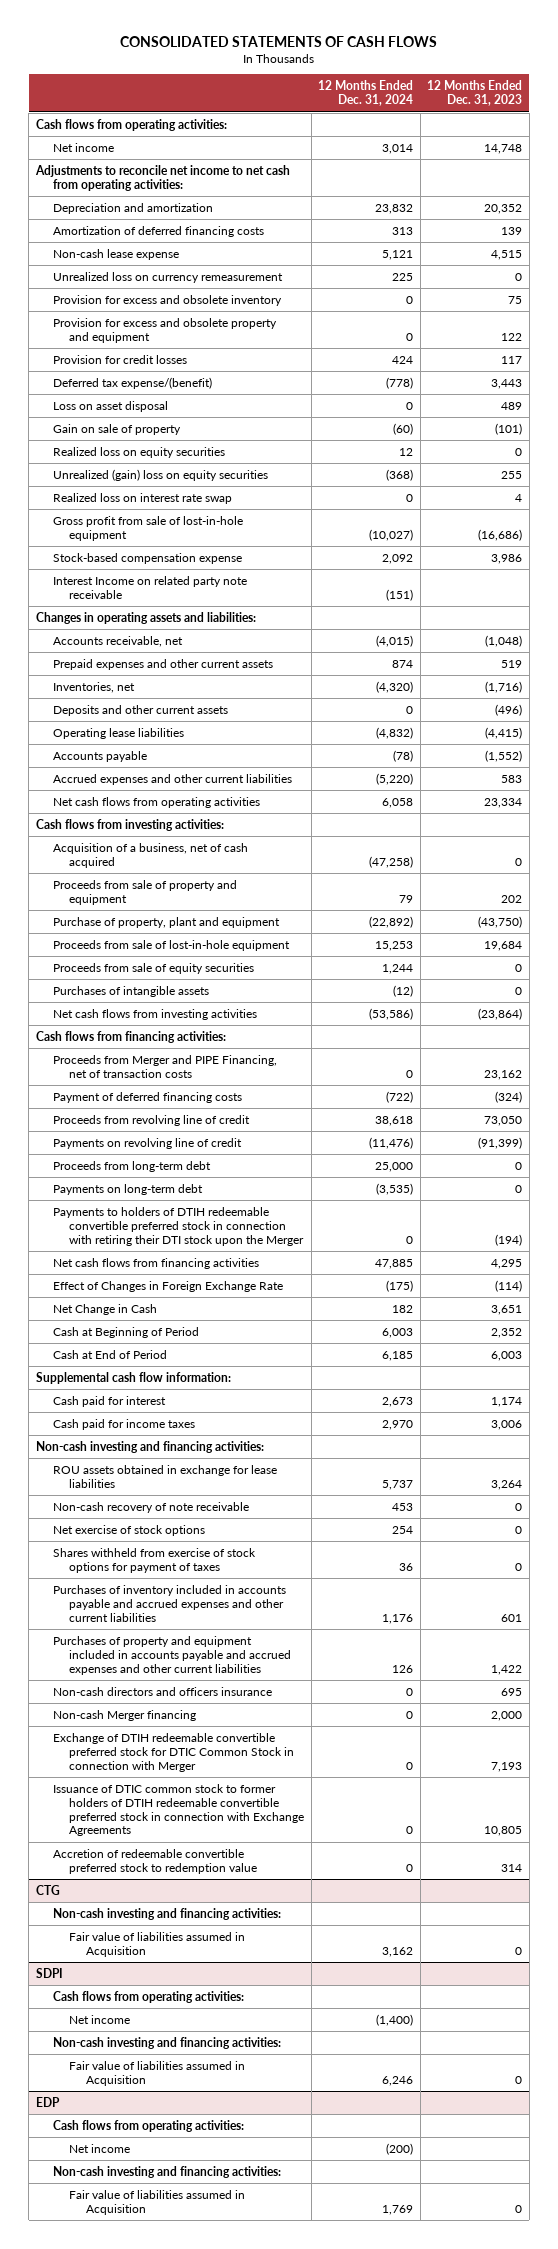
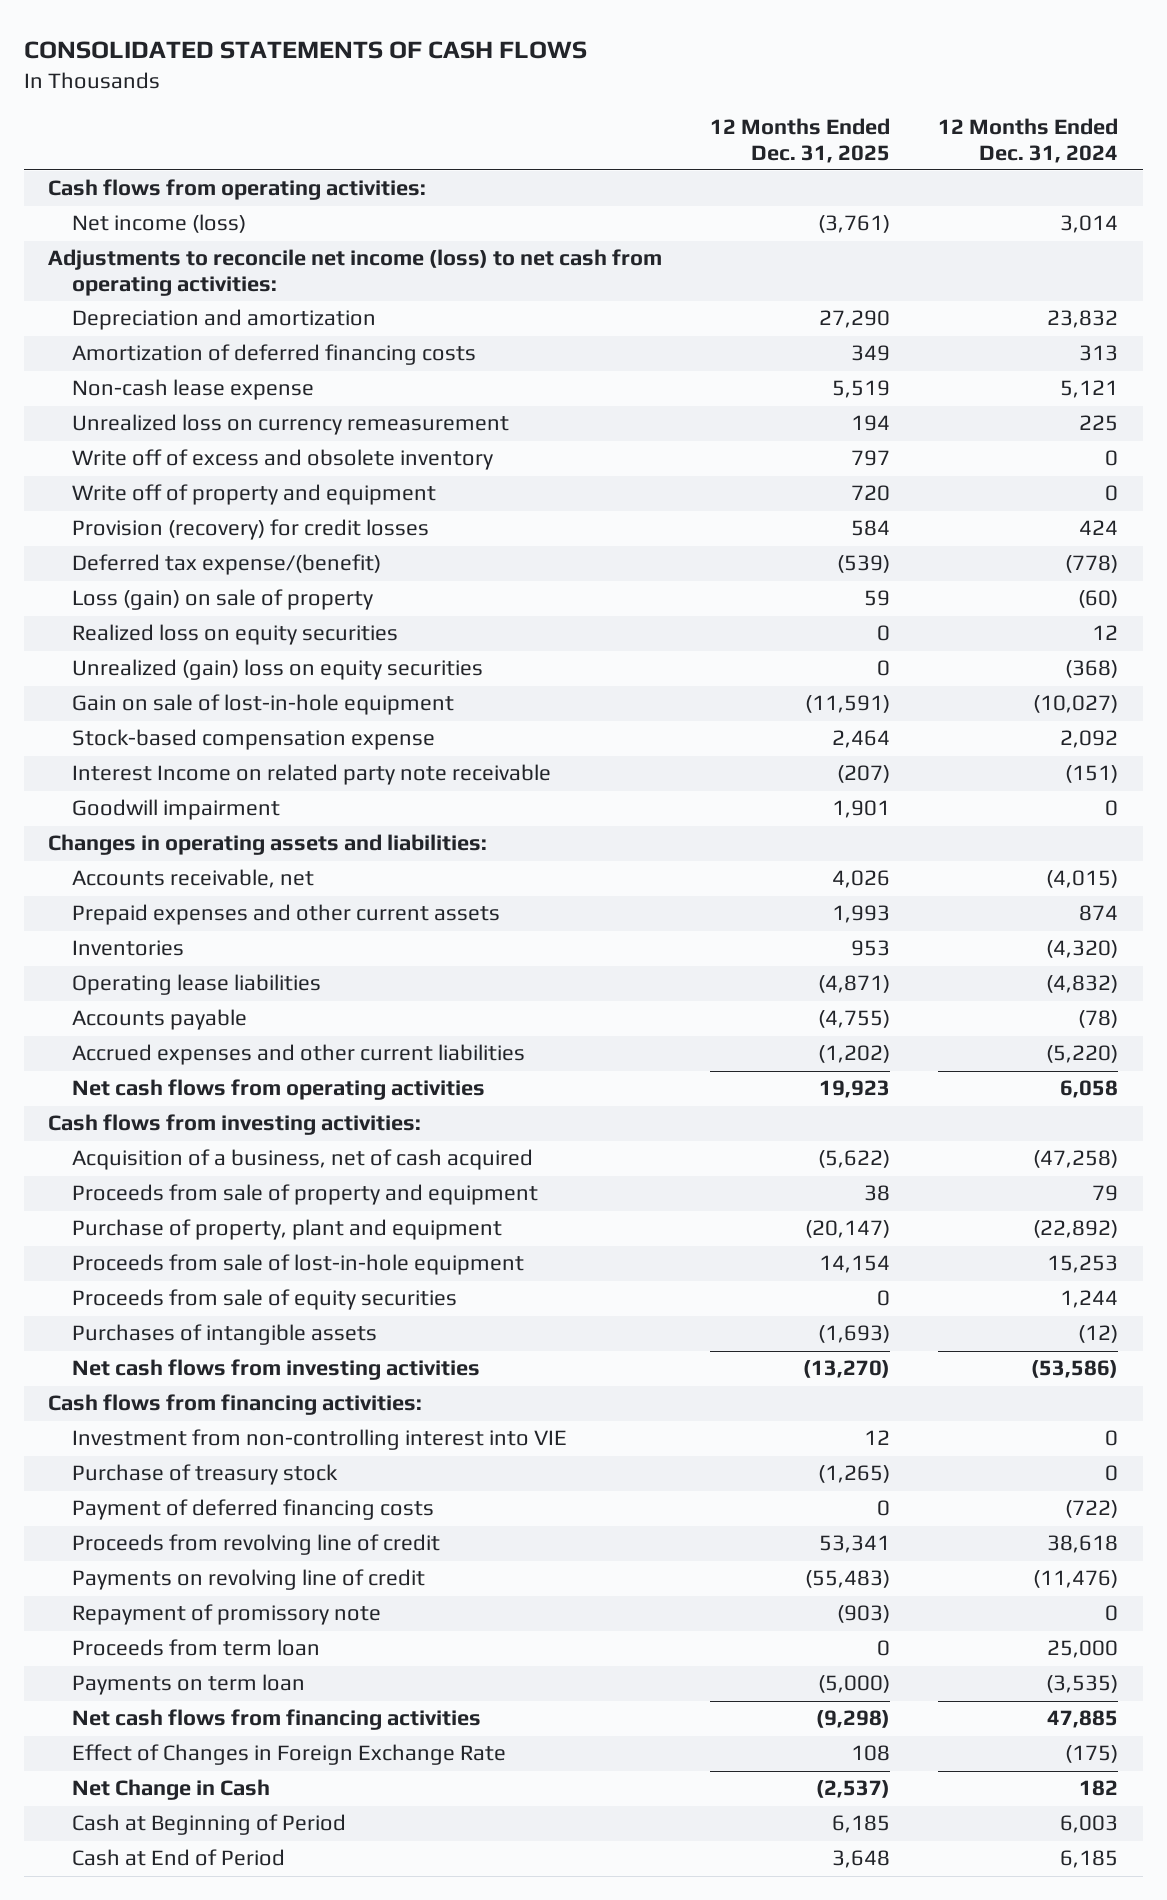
- | 12 Months Ended Dec. 31, 2024 | 12 Months Ended Dec. 31, 2023
+ | 12 Months Ended Dec. 31, 2025 | 12 Months Ended Dec. 31, 2024
- Net income | 3,014 | 14,748
- Adjustments to reconcile net income to net cash from operating activities:
+ Net income (loss) | (3,761) | 3,014
+ Adjustments to reconcile net income (loss) to net cash from operating activities:
- Provision for excess and obsolete inventory | 0 | 75
- Provision for excess and obsolete property and equipment | 0 | 122
- Provision for credit losses | 424 | 117
+ Write off of excess and obsolete inventory | 797 | 0
+ Write off of property and equipment | 720 | 0
+ Provision (recovery) for credit losses | 584 | 424
- Loss on asset disposal | 0 | 489
- Gain on sale of property | (60) | (101)
+ Loss (gain) on sale of property | 59 | (60)
- Realized loss on interest rate swap | 0 | 4
- Gross profit from sale of lost-in-hole equipment | (10,027) | (16,686)
+ Gain on sale of lost-in-hole equipment | (11,591) | (10,027)
+ Goodwill impairment | 1,901 | 0
- Inventories, net | (4,320) | (1,716)
- Deposits and other current assets | 0 | (496)
+ Inventories | 953 | (4,320)
- Proceeds from Merger and PIPE Financing, net of transaction costs | 0 | 23,162
+ Investment from non-controlling interest into VIE | 12 | 0
+ Purchase of treasury stock | (1,265) | 0
- Proceeds from long-term debt | 25,000 | 0
- Payments on long-term debt | (3,535) | 0
- Payments to holders of DTIH redeemable convertible preferred stock in connection with retiring their DTI stock upon the Merger | 0 | (194)
+ Repayment of promissory note | (903) | 0
+ Proceeds from term loan | 0 | 25,000
+ Payments on term loan | (5,000) | (3,535)
- Supplemental cash flow information:
- Cash paid for interest | 2,673 | 1,174
- Cash paid for income taxes | 2,970 | 3,006
- Non-cash investing and financing activities:
- ROU assets obtained in exchange for lease liabilities | 5,737 | 3,264
- Non-cash recovery of note receivable | 453 | 0
- Net exercise of stock options | 254 | 0
- Shares withheld from exercise of stock options for payment of taxes | 36 | 0
- Purchases of inventory included in accounts payable and accrued expenses and other current liabilities | 1,176 | 601
- Purchases of property and equipment included in accounts payable and accrued expenses and other current liabilities | 126 | 1,422
- Non-cash directors and officers insurance | 0 | 695
- Non-cash Merger financing | 0 | 2,000
- Exchange of DTIH redeemable convertible preferred stock for DTIC Common Stock in connection with Merger | 0 | 7,193
- Issuance of DTIC common stock to former holders of DTIH redeemable convertible preferred stock in connection with Exchange Agreements | 0 | 10,805
- Accretion of redeemable convertible preferred stock to redemption value | 0 | 314
- CTG
- Non-cash investing and financing activities:
- Fair value of liabilities assumed in Acquisition | 3,162 | 0
- SDPI
- Cash flows from operating activities:
- Net income | (1,400) |
- Non-cash investing and financing activities:
- Fair value of liabilities assumed in Acquisition | 6,246 | 0
- EDP
- Cash flows from operating activities:
- Net income | (200) |
- Non-cash investing and financing activities:
- Fair value of liabilities assumed in Acquisition | 1,769 | 0

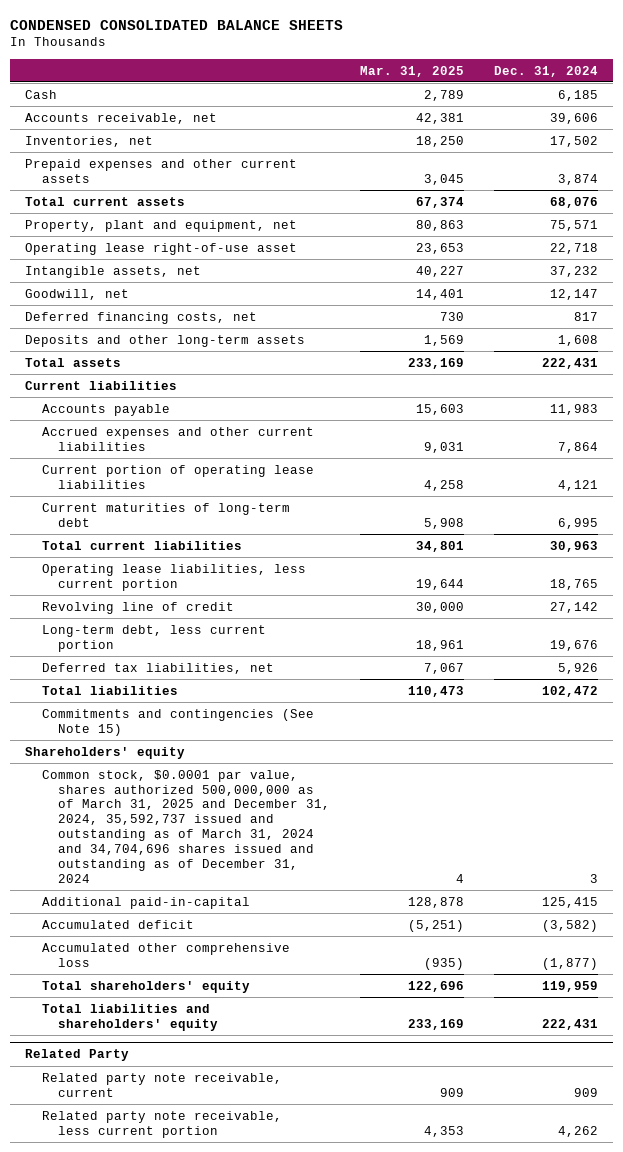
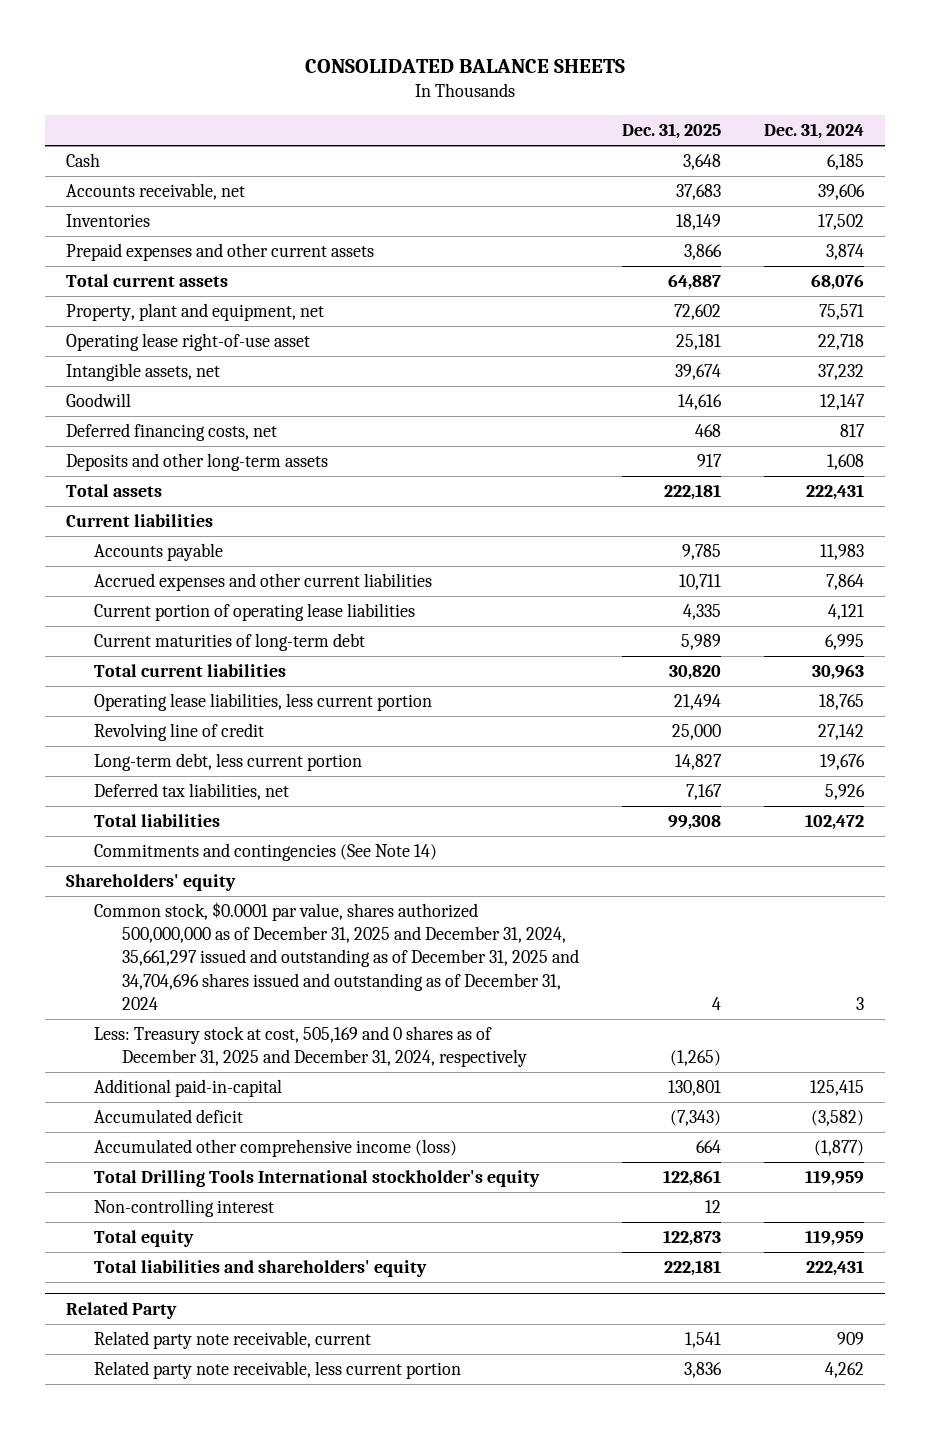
- CONDENSED CONSOLIDATED BALANCE SHEETS
+ CONSOLIDATED BALANCE SHEETS
- | Mar. 31, 2025 | Dec. 31, 2024
+ | Dec. 31, 2025 | Dec. 31, 2024
- Inventories, net | 18,250 | 17,502
+ Inventories | 18,149 | 17,502
- Goodwill, net | 14,401 | 12,147
+ Goodwill | 14,616 | 12,147
- Commitments and contingencies (See Note 15)
+ Commitments and contingencies (See Note 14)
- Common stock, $0.0001 par value, shares authorized 500,000,000 as of March 31, 2025 and December 31, 2024, 35,592,737 issued and outstanding as of March 31, 2024 and 34,704,696 shares issued and outstanding as of December 31, 2024 | 4 | 3
+ Common stock, $0.0001 par value, shares authorized 500,000,000 as of December 31, 2025 and December 31, 2024, 35,661,297 issued and outstanding as of December 31, 2025 and 34,704,696 shares issued and outstanding as of December 31, 2024 | 4 | 3
+ Less: Treasury stock at cost, 505,169 and 0 shares as of December 31, 2025 and December 31, 2024, respectively | (1,265) |
- Accumulated other comprehensive loss | (935) | (1,877)
- Total shareholders' equity | 122,696 | 119,959
+ Accumulated other comprehensive income (loss) | 664 | (1,877)
+ Total Drilling Tools International stockholder's equity | 122,861 | 119,959
+ Non-controlling interest | 12 |
+ Total equity | 122,873 | 119,959

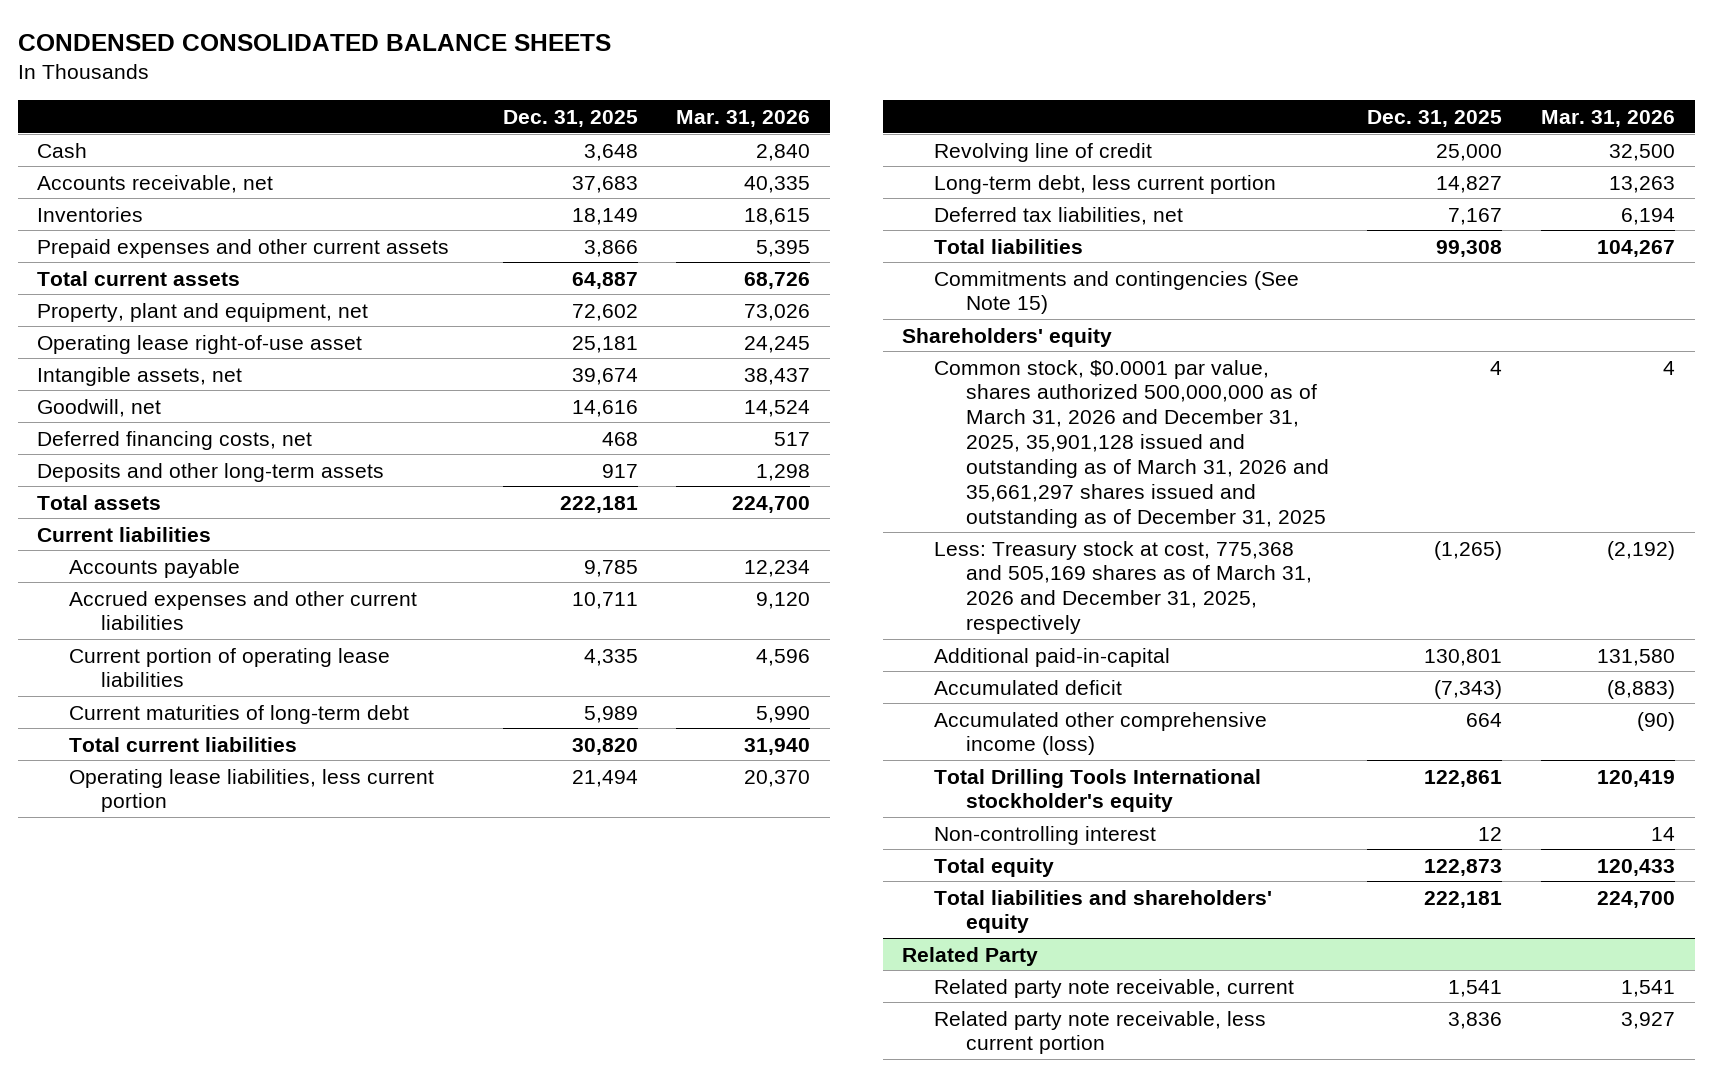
- CONSOLIDATED BALANCE SHEETS
+ CONDENSED CONSOLIDATED BALANCE SHEETS
- | Dec. 31, 2025 | Dec. 31, 2024
+ | Dec. 31, 2025 | Mar. 31, 2026
- Goodwill | 14,616 | 12,147
+ Goodwill, net | 14,616 | 14,524
- Commitments and contingencies (See Note 14)
+ Commitments and contingencies (See Note 15)
- Common stock, $0.0001 par value, shares authorized 500,000,000 as of December 31, 2025 and December 31, 2024, 35,661,297 issued and outstanding as of December 31, 2025 and 34,704,696 shares issued and outstanding as of December 31, 2024 | 4 | 3
- Less: Treasury stock at cost, 505,169 and 0 shares as of December 31, 2025 and December 31, 2024, respectively | (1,265) |
+ Common stock, $0.0001 par value, shares authorized 500,000,000 as of March 31, 2026 and December 31, 2025, 35,901,128 issued and outstanding as of March 31, 2026 and 35,661,297 shares issued and outstanding as of December 31, 2025 | 4 | 4
+ Less: Treasury stock at cost, 775,368 and 505,169 shares as of March 31, 2026 and December 31, 2025, respectively | (1,265) | (2,192)

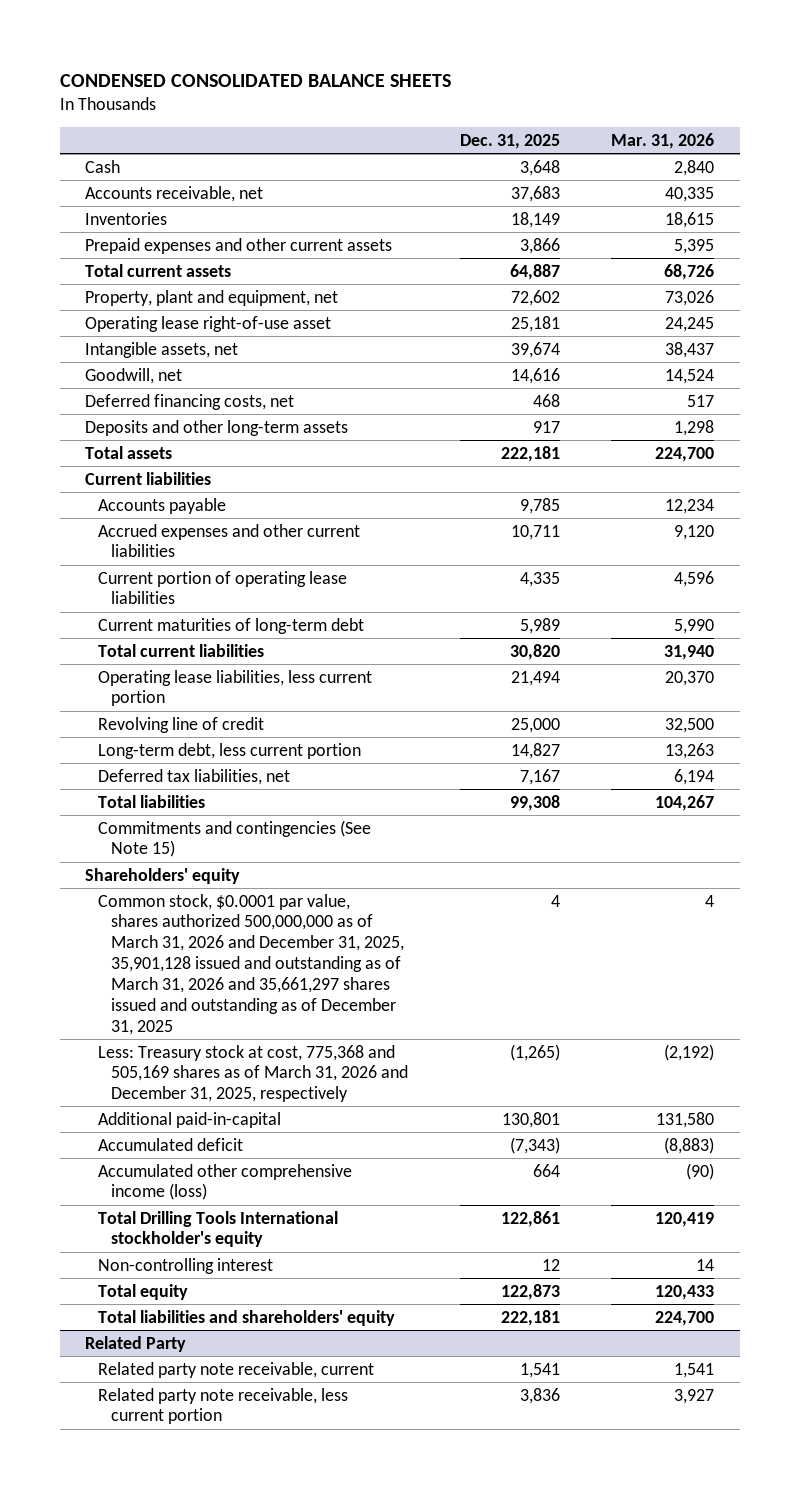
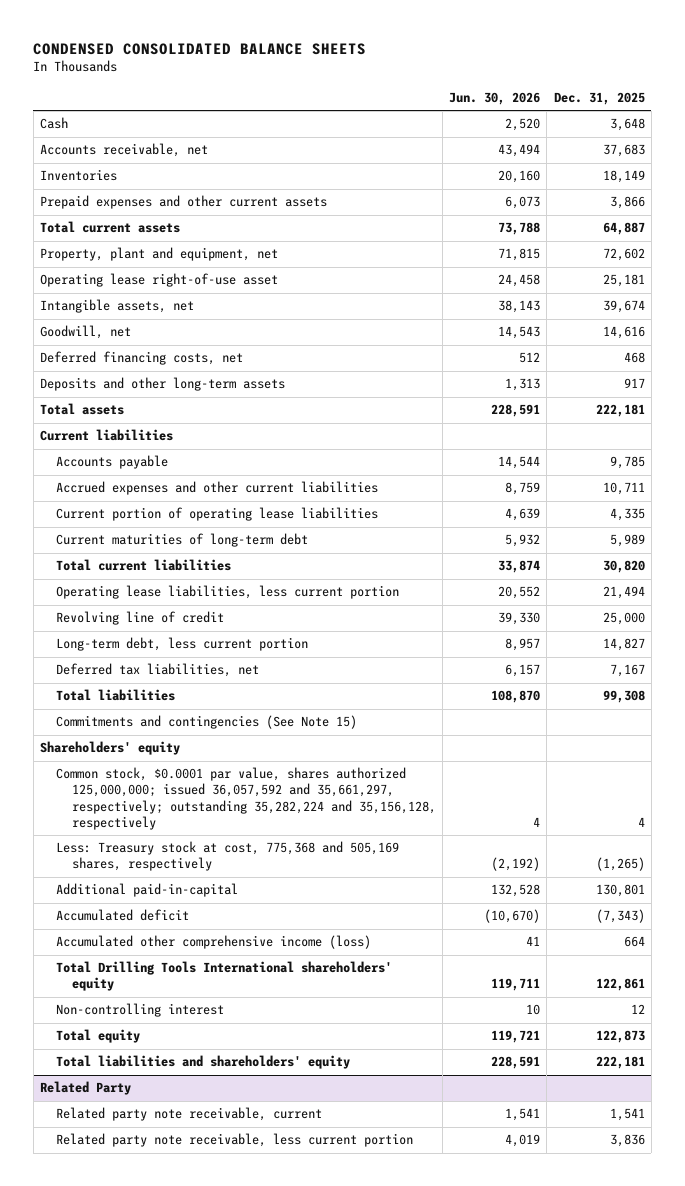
- | Dec. 31, 2025 | Mar. 31, 2026
+ | Jun. 30, 2026 | Dec. 31, 2025
- Common stock, $0.0001 par value, shares authorized 500,000,000 as of March 31, 2026 and December 31, 2025, 35,901,128 issued and outstanding as of March 31, 2026 and 35,661,297 shares issued and outstanding as of December 31, 2025 | 4 | 4
- Less: Treasury stock at cost, 775,368 and 505,169 shares as of March 31, 2026 and December 31, 2025, respectively | (1,265) | (2,192)
+ Common stock, $0.0001 par value, shares authorized 125,000,000; issued 36,057,592 and 35,661,297, respectively; outstanding 35,282,224 and 35,156,128, respectively | 4 | 4
+ Less: Treasury stock at cost, 775,368 and 505,169 shares, respectively | (2,192) | (1,265)
- Total Drilling Tools International stockholder's equity | 122,861 | 120,419
+ Total Drilling Tools International shareholders' equity | 119,711 | 122,861

